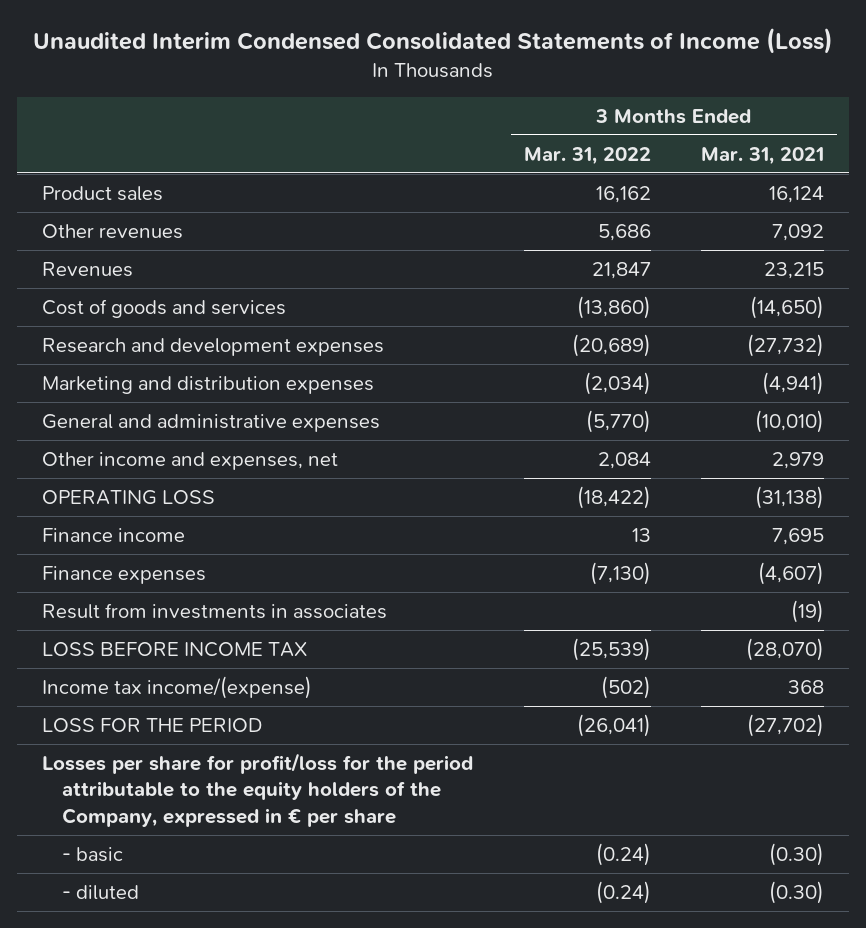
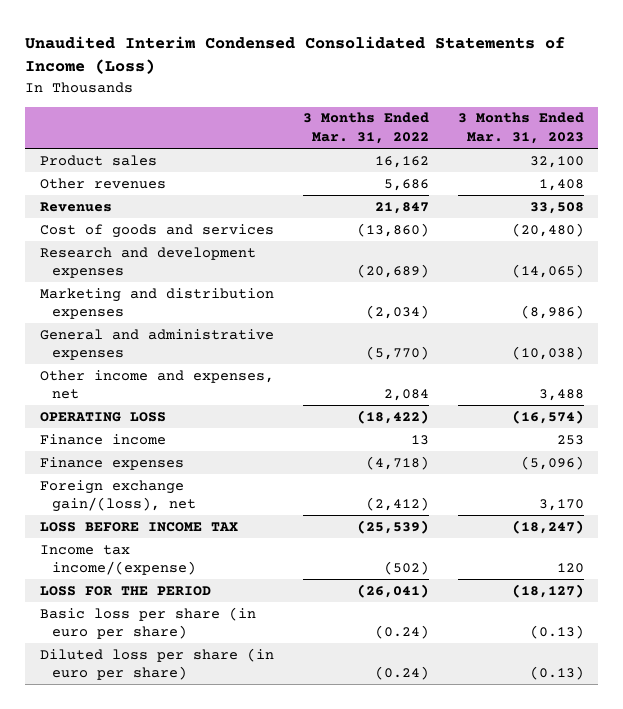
- | 3 Months Ended Mar. 31, 2022 | 3 Months Ended Mar. 31, 2021
+ | 3 Months Ended Mar. 31, 2022 | 3 Months Ended Mar. 31, 2023
- Finance expenses | (7,130) | (4,607)
- Result from investments in associates | | (19)
+ Finance expenses | (4,718) | (5,096)
+ Foreign exchange gain/(loss), net | (2,412) | 3,170
- Losses per share for profit/loss for the period attributable to the equity holders of the Company, expressed in € per share
- - basic | (0.24) | (0.30)
- - diluted | (0.24) | (0.30)
+ Basic loss per share (in euro per share) | (0.24) | (0.13)
+ Diluted loss per share (in euro per share) | (0.24) | (0.13)

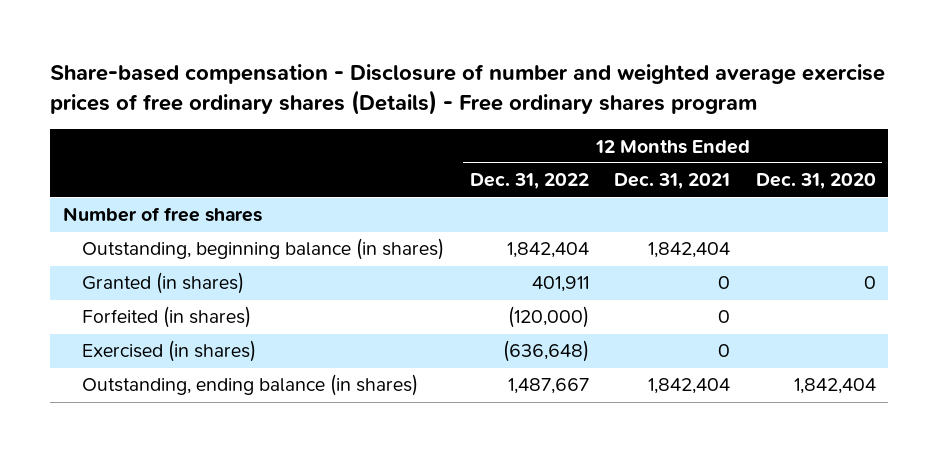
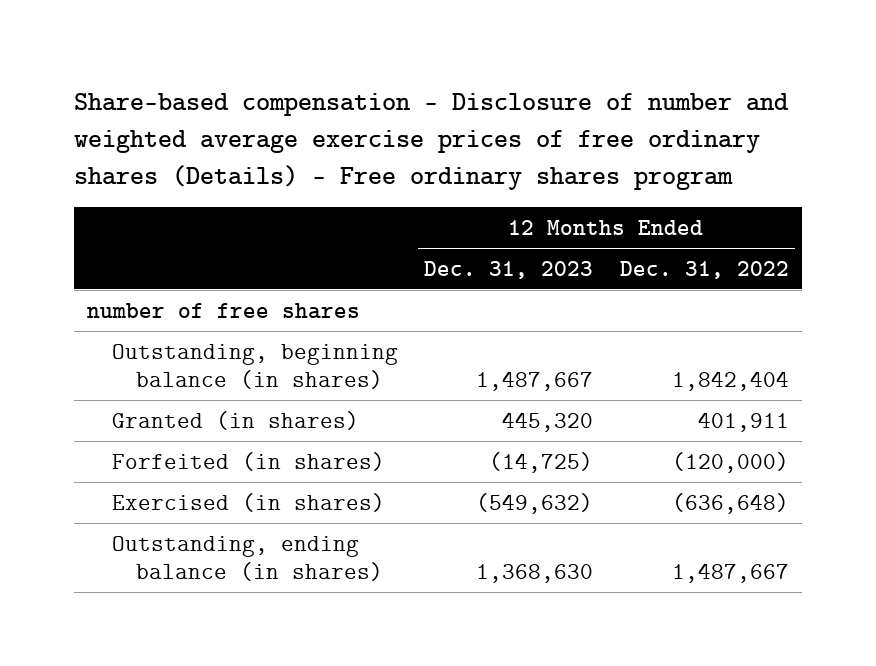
- | 12 Months Ended Dec. 31, 2022 | 12 Months Ended Dec. 31, 2021 | 12 Months Ended Dec. 31, 2020
+ | 12 Months Ended Dec. 31, 2023 | 12 Months Ended Dec. 31, 2022
- Number of free shares
+ number of free shares

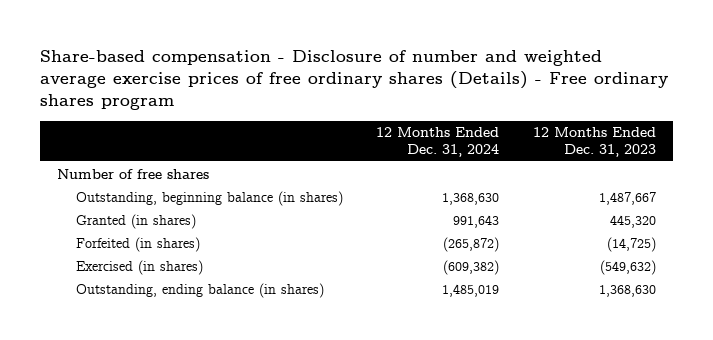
- | 12 Months Ended Dec. 31, 2023 | 12 Months Ended Dec. 31, 2022
+ | 12 Months Ended Dec. 31, 2024 | 12 Months Ended Dec. 31, 2023
- number of free shares
+ Number of free shares

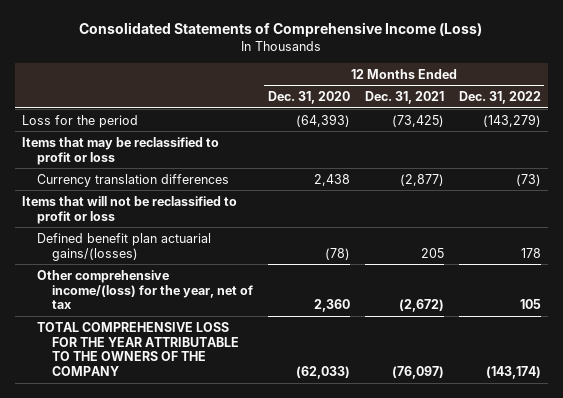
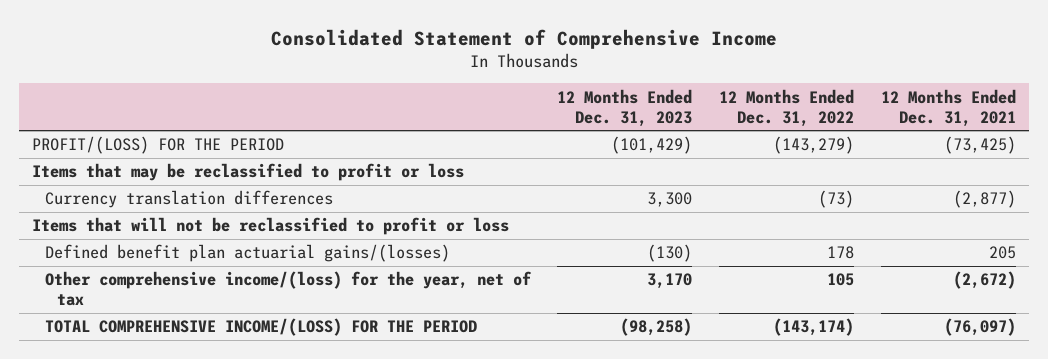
- Consolidated Statements of Comprehensive Income (Loss)
+ Consolidated Statement of Comprehensive Income
- | 12 Months Ended Dec. 31, 2020 | 12 Months Ended Dec. 31, 2021 | 12 Months Ended Dec. 31, 2022
+ | 12 Months Ended Dec. 31, 2023 | 12 Months Ended Dec. 31, 2022 | 12 Months Ended Dec. 31, 2021
- Loss for the period | (64,393) | (73,425) | (143,279)
+ PROFIT/(LOSS) FOR THE PERIOD | (101,429) | (143,279) | (73,425)
- TOTAL COMPREHENSIVE LOSS FOR THE YEAR ATTRIBUTABLE TO THE OWNERS OF THE COMPANY | (62,033) | (76,097) | (143,174)
+ TOTAL COMPREHENSIVE INCOME/(LOSS) FOR THE PERIOD | (98,258) | (143,174) | (76,097)

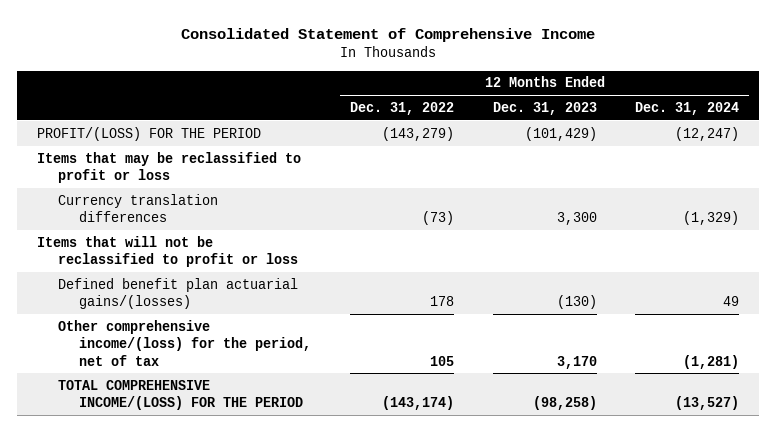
- | 12 Months Ended Dec. 31, 2023 | 12 Months Ended Dec. 31, 2022 | 12 Months Ended Dec. 31, 2021
+ | 12 Months Ended Dec. 31, 2022 | 12 Months Ended Dec. 31, 2023 | 12 Months Ended Dec. 31, 2024
- Other comprehensive income/(loss) for the year, net of tax | 3,170 | 105 | (2,672)
+ Other comprehensive income/(loss) for the period, net of tax | 105 | 3,170 | (1,281)

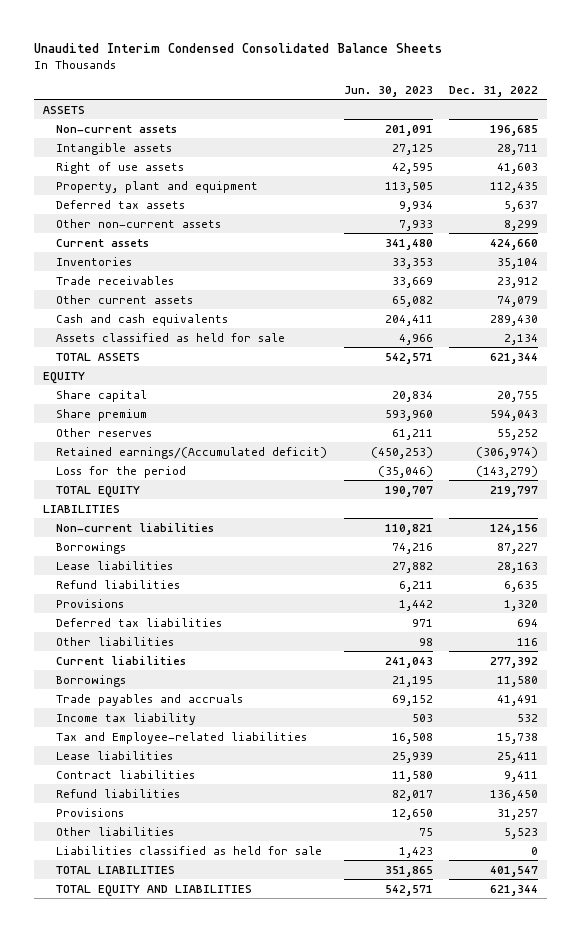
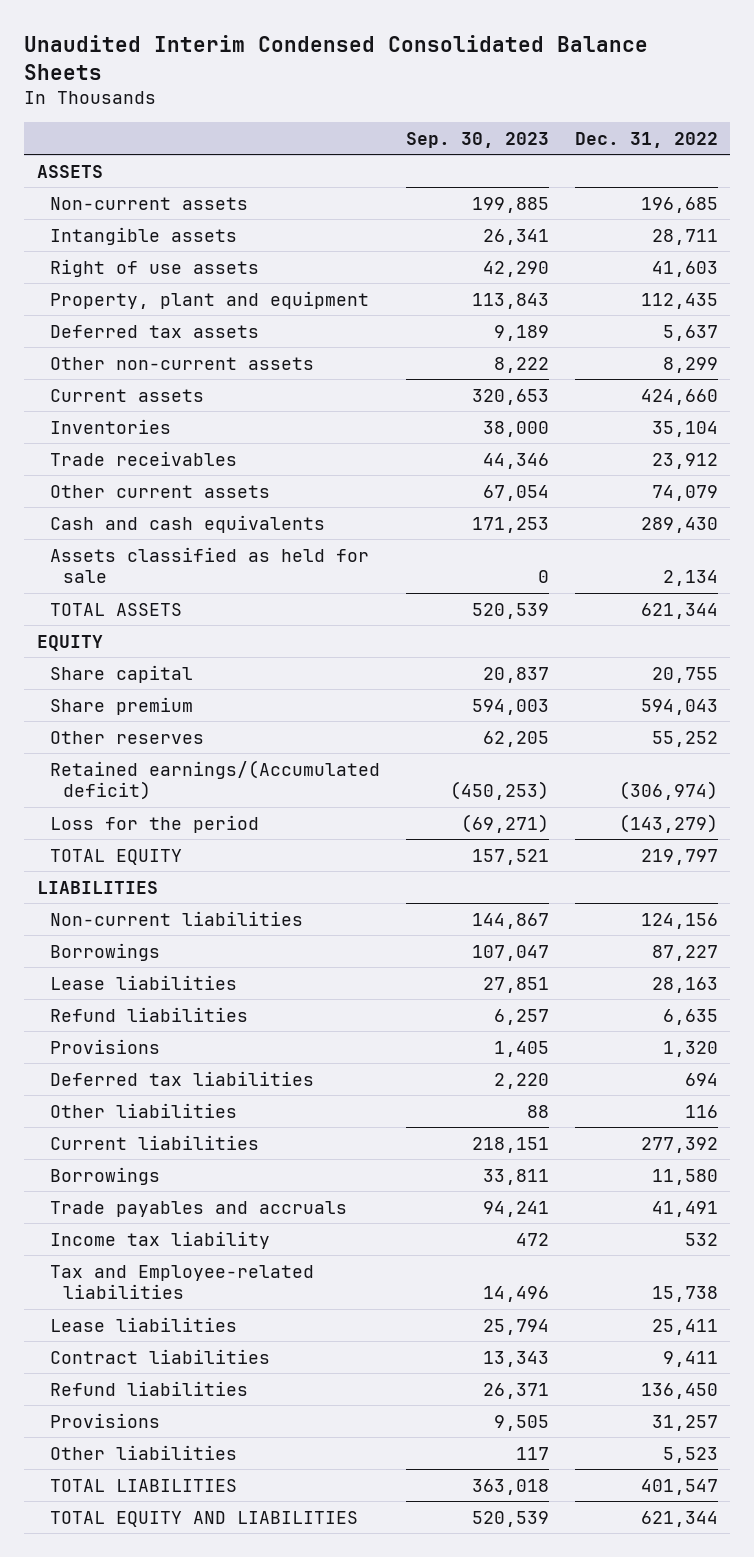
- | Jun. 30, 2023 | Dec. 31, 2022
+ | Sep. 30, 2023 | Dec. 31, 2022
- Liabilities classified as held for sale | 1,423 | 0

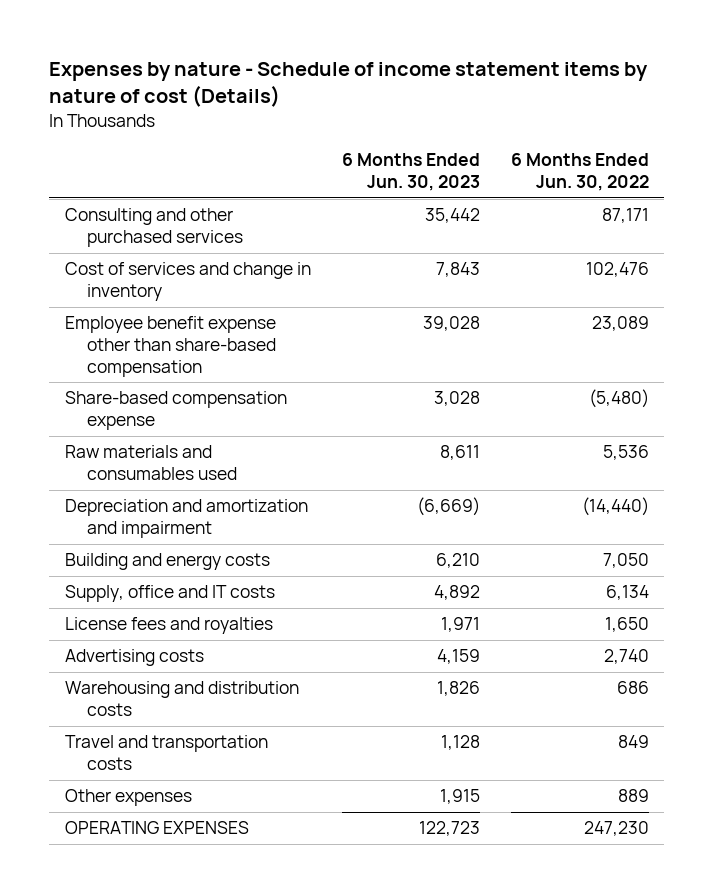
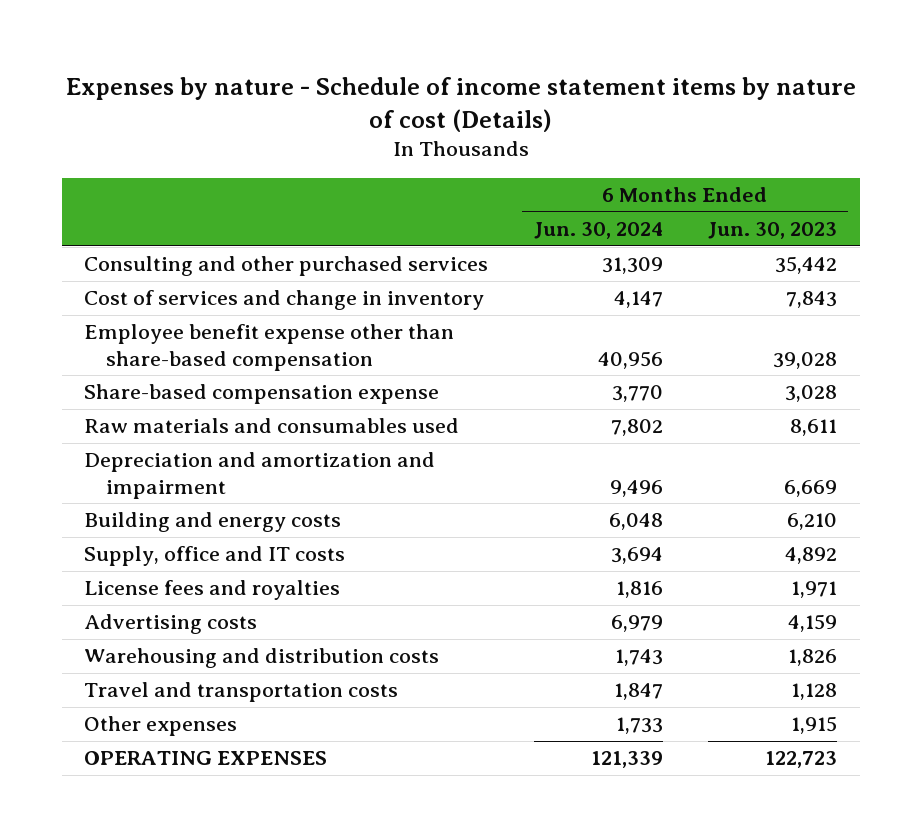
- | 6 Months Ended Jun. 30, 2023 | 6 Months Ended Jun. 30, 2022
+ | 6 Months Ended Jun. 30, 2024 | 6 Months Ended Jun. 30, 2023
- Depreciation and amortization and impairment | (6,669) | (14,440)
+ Depreciation and amortization and impairment | 9,496 | 6,669

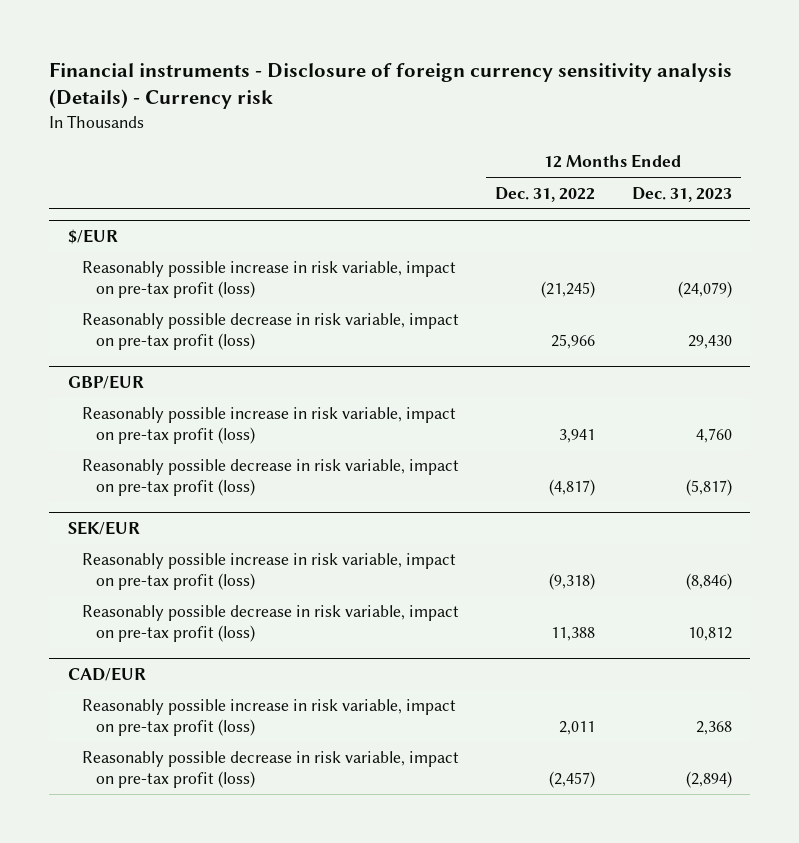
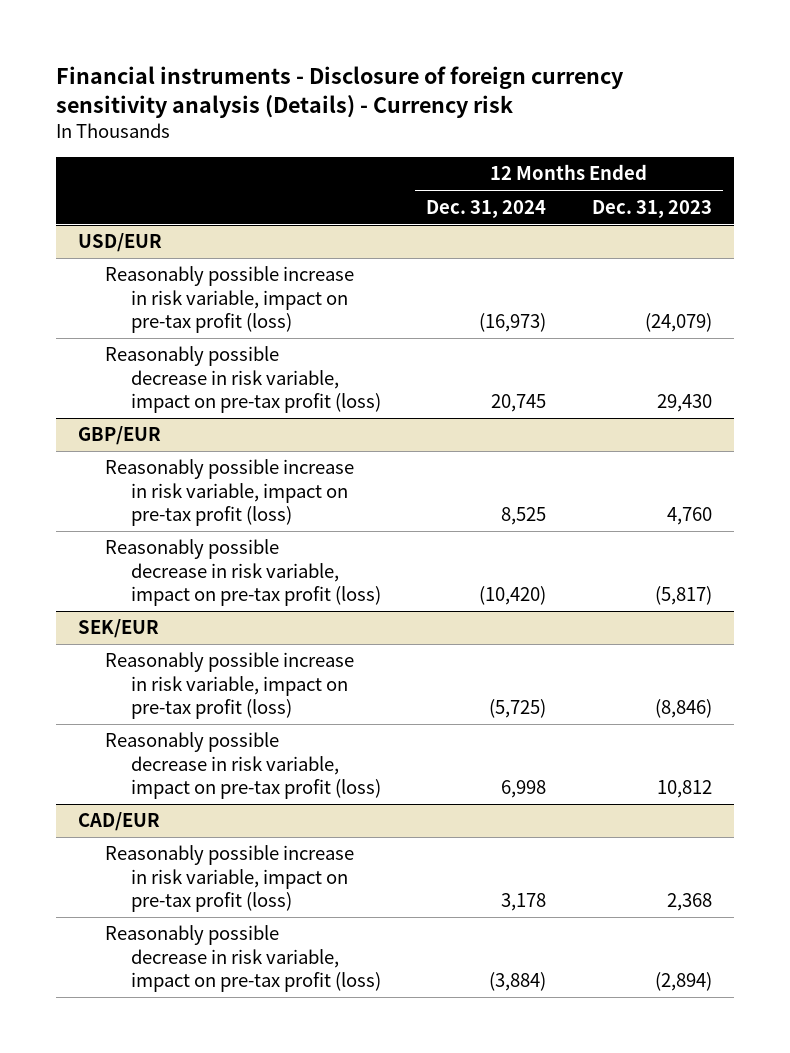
- | 12 Months Ended Dec. 31, 2022 | 12 Months Ended Dec. 31, 2023
+ | 12 Months Ended Dec. 31, 2024 | 12 Months Ended Dec. 31, 2023
- $/EUR
+ USD/EUR

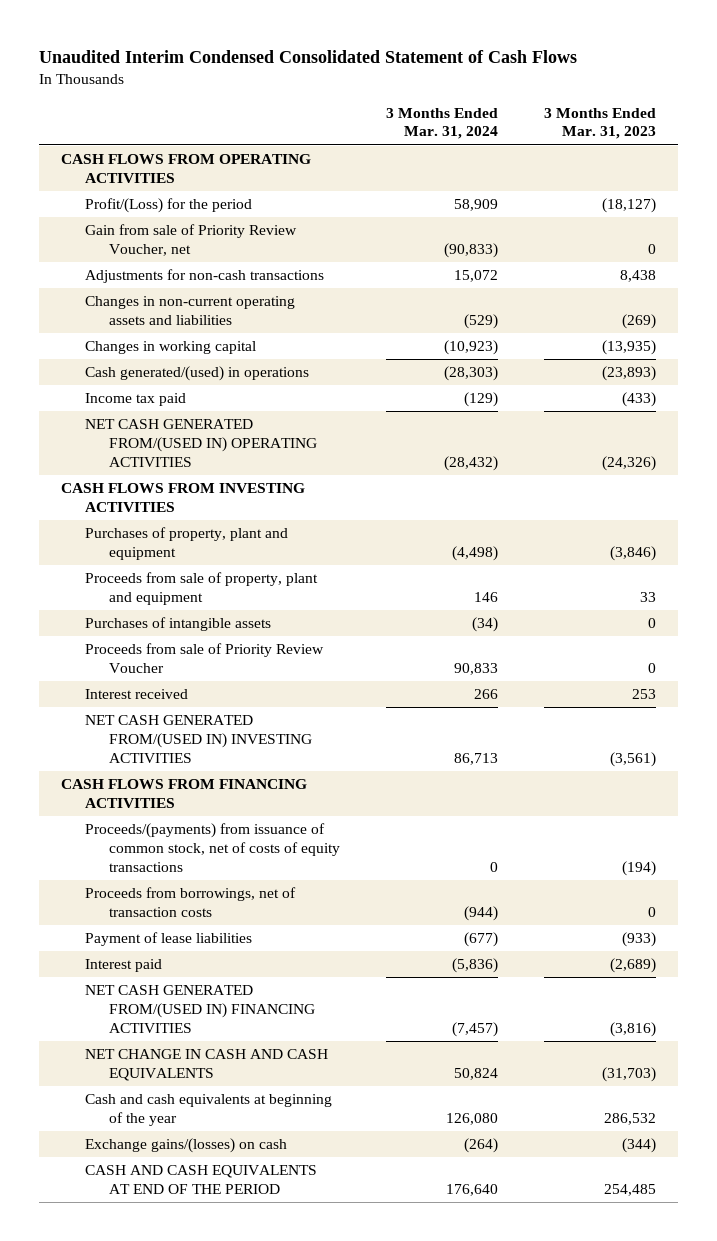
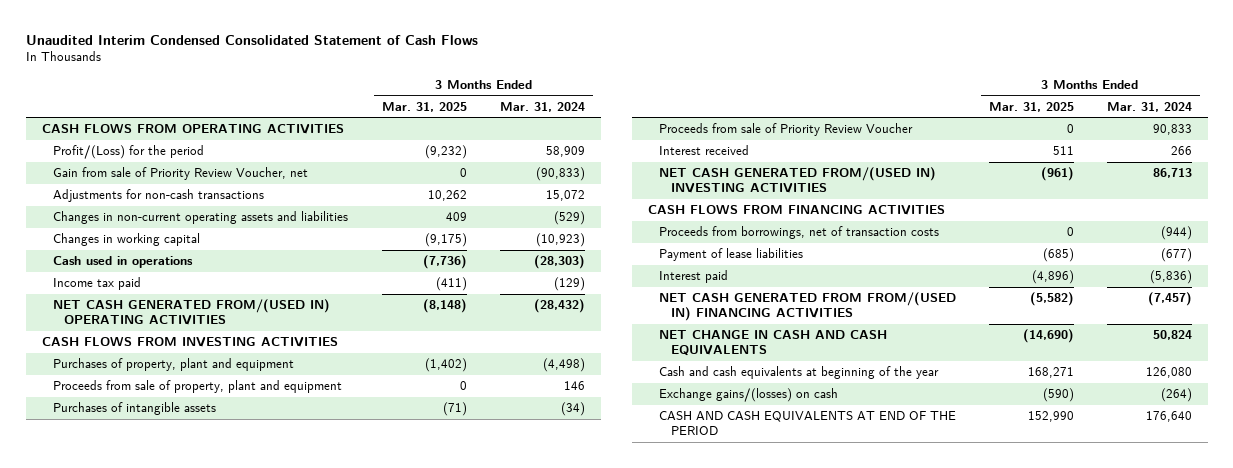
- | 3 Months Ended Mar. 31, 2024 | 3 Months Ended Mar. 31, 2023
+ | 3 Months Ended Mar. 31, 2025 | 3 Months Ended Mar. 31, 2024
- Cash generated/(used) in operations | (28,303) | (23,893)
+ Cash used in operations | (7,736) | (28,303)
- Proceeds/(payments) from issuance of common stock, net of costs of equity transactions | 0 | (194)
- NET CASH GENERATED FROM/(USED IN) FINANCING ACTIVITIES | (7,457) | (3,816)
+ NET CASH GENERATED FROM FROM/(USED IN) FINANCING ACTIVITIES | (5,582) | (7,457)

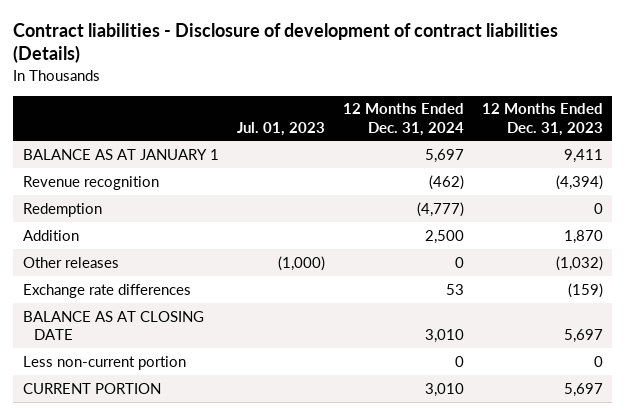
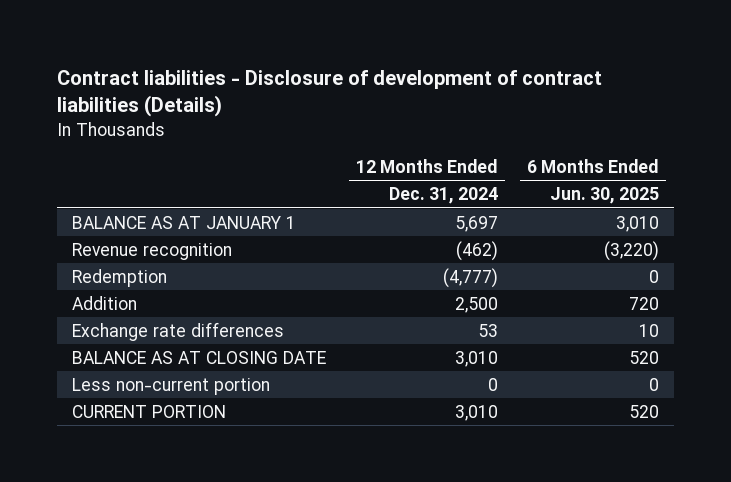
- | Jul. 01, 2023 | 12 Months Ended Dec. 31, 2024 | 12 Months Ended Dec. 31, 2023
+ | 12 Months Ended Dec. 31, 2024 | 6 Months Ended Jun. 30, 2025
- Other releases | (1,000) | 0 | (1,032)

